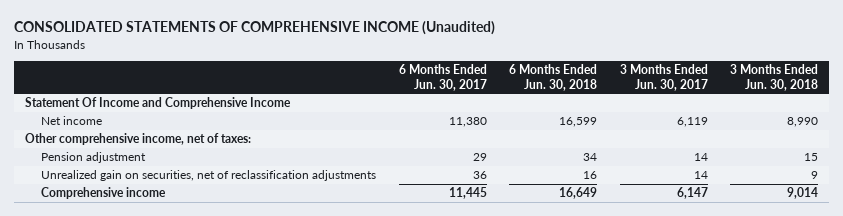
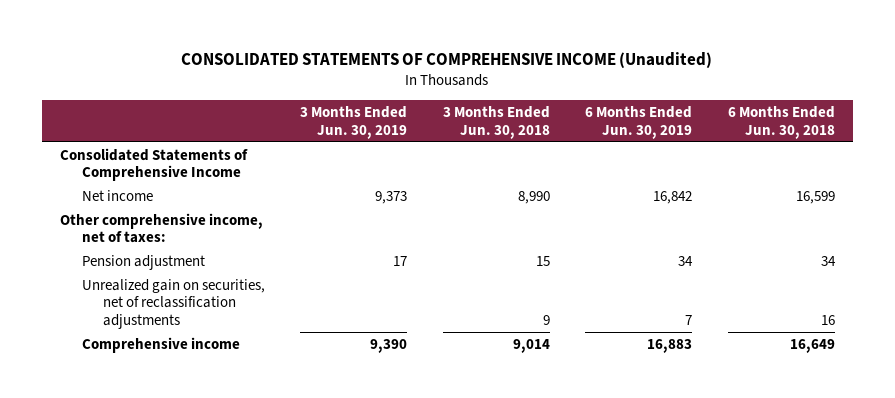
- | 6 Months Ended Jun. 30, 2017 | 6 Months Ended Jun. 30, 2018 | 3 Months Ended Jun. 30, 2017 | 3 Months Ended Jun. 30, 2018
+ | 3 Months Ended Jun. 30, 2019 | 3 Months Ended Jun. 30, 2018 | 6 Months Ended Jun. 30, 2019 | 6 Months Ended Jun. 30, 2018
- Statement Of Income and Comprehensive Income
+ Consolidated Statements of Comprehensive Income

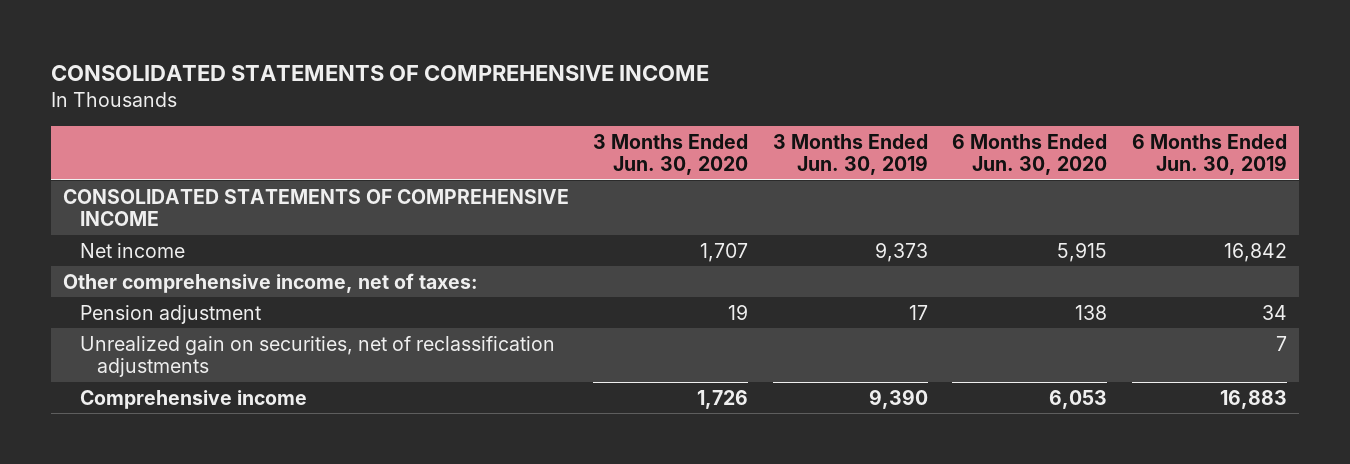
- CONSOLIDATED STATEMENTS OF COMPREHENSIVE INCOME (Unaudited)
+ CONSOLIDATED STATEMENTS OF COMPREHENSIVE INCOME
- | 3 Months Ended Jun. 30, 2019 | 3 Months Ended Jun. 30, 2018 | 6 Months Ended Jun. 30, 2019 | 6 Months Ended Jun. 30, 2018
+ | 3 Months Ended Jun. 30, 2020 | 3 Months Ended Jun. 30, 2019 | 6 Months Ended Jun. 30, 2020 | 6 Months Ended Jun. 30, 2019
- Consolidated Statements of Comprehensive Income
+ CONSOLIDATED STATEMENTS OF COMPREHENSIVE INCOME

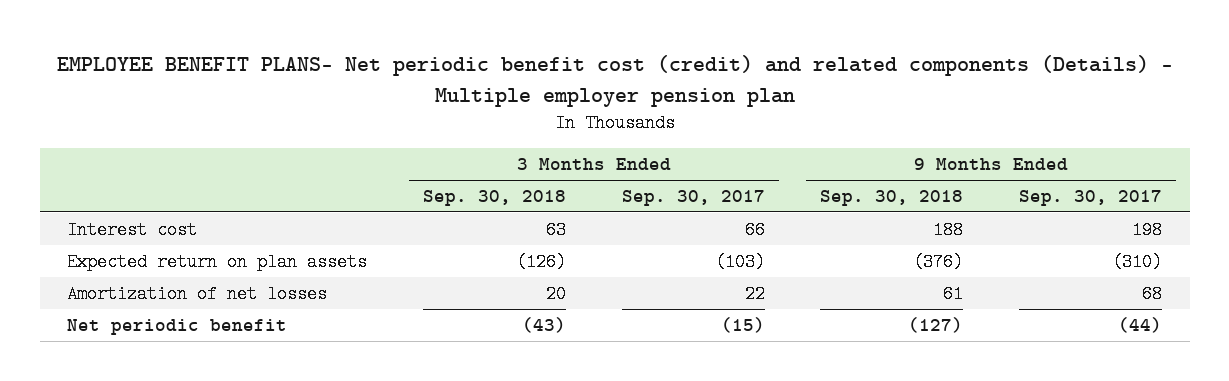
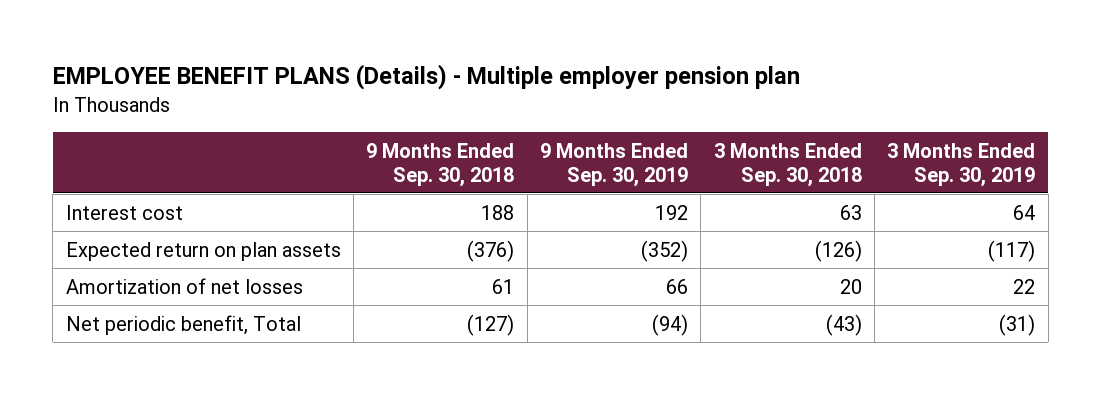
- EMPLOYEE BENEFIT PLANS- Net periodic benefit cost (credit) and related components (Details) - Multiple employer pension plan
+ EMPLOYEE BENEFIT PLANS (Details) - Multiple employer pension plan
- | 3 Months Ended Sep. 30, 2018 | 3 Months Ended Sep. 30, 2017 | 9 Months Ended Sep. 30, 2018 | 9 Months Ended Sep. 30, 2017
+ | 9 Months Ended Sep. 30, 2018 | 9 Months Ended Sep. 30, 2019 | 3 Months Ended Sep. 30, 2018 | 3 Months Ended Sep. 30, 2019
- Net periodic benefit | (43) | (15) | (127) | (44)
+ Net periodic benefit, Total | (127) | (94) | (43) | (31)

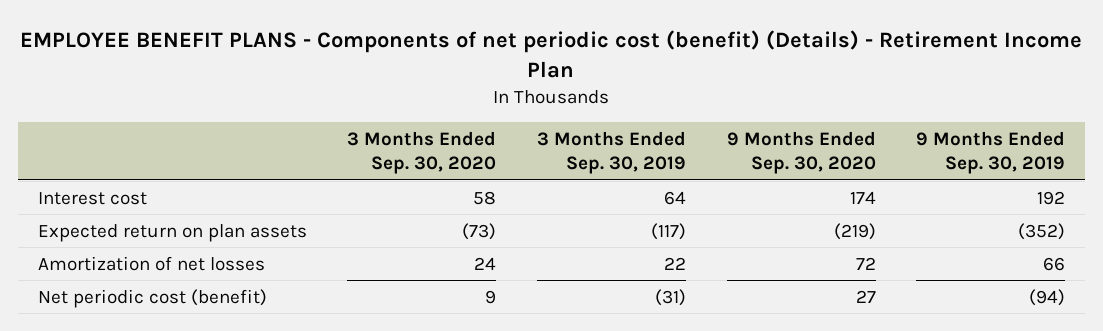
- EMPLOYEE BENEFIT PLANS (Details) - Multiple employer pension plan
+ EMPLOYEE BENEFIT PLANS - Components of net periodic cost (benefit) (Details) - Retirement Income Plan
- | 9 Months Ended Sep. 30, 2018 | 9 Months Ended Sep. 30, 2019 | 3 Months Ended Sep. 30, 2018 | 3 Months Ended Sep. 30, 2019
+ | 3 Months Ended Sep. 30, 2020 | 3 Months Ended Sep. 30, 2019 | 9 Months Ended Sep. 30, 2020 | 9 Months Ended Sep. 30, 2019
- Net periodic benefit, Total | (127) | (94) | (43) | (31)
+ Net periodic cost (benefit) | 9 | (31) | 27 | (94)

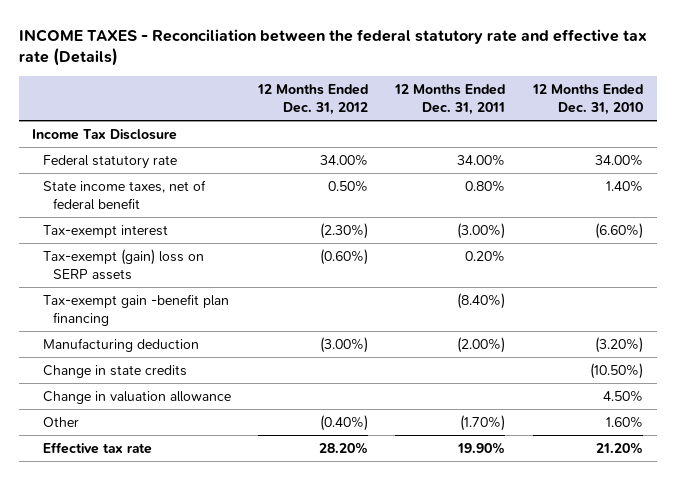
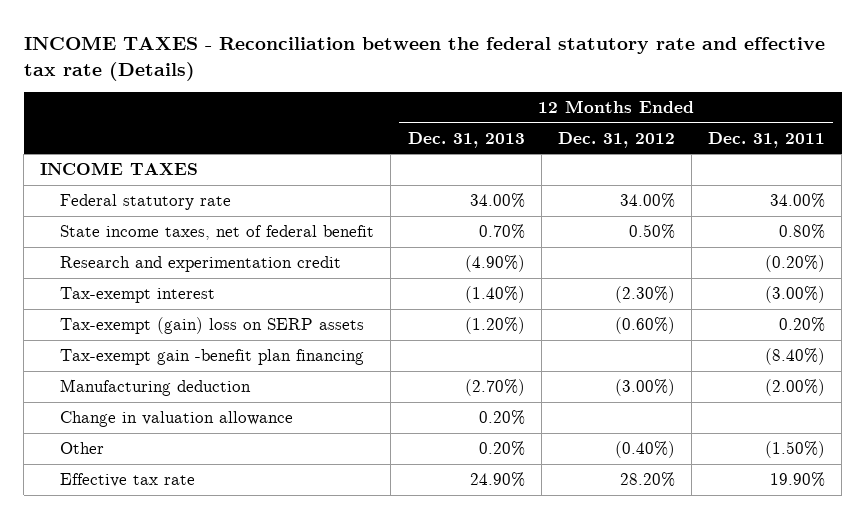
- | 12 Months Ended Dec. 31, 2012 | 12 Months Ended Dec. 31, 2011 | 12 Months Ended Dec. 31, 2010
+ | 12 Months Ended Dec. 31, 2013 | 12 Months Ended Dec. 31, 2012 | 12 Months Ended Dec. 31, 2011
- Income Tax Disclosure
+ INCOME TAXES
+ Research and experimentation credit | (4.90%) | | (0.20%)
- Change in state credits | | | (10.50%)
- Other | (0.40%) | (1.70%) | 1.60%
+ Other | 0.20% | (0.40%) | (1.50%)

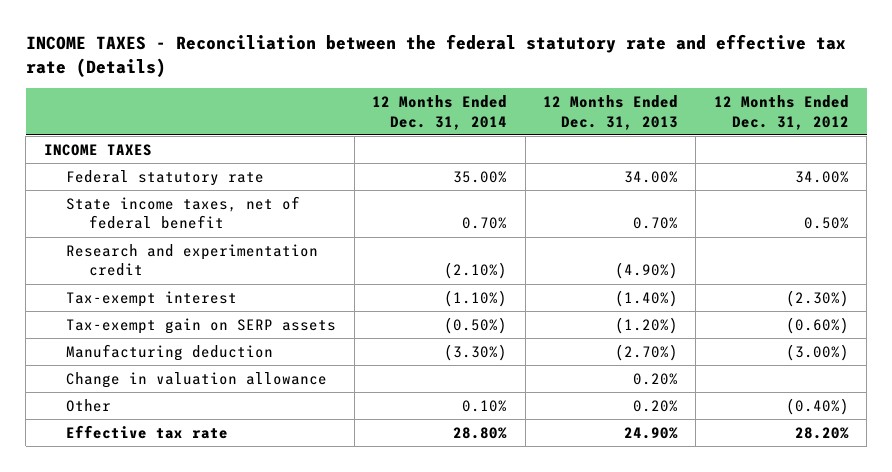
- | 12 Months Ended Dec. 31, 2013 | 12 Months Ended Dec. 31, 2012 | 12 Months Ended Dec. 31, 2011
+ | 12 Months Ended Dec. 31, 2014 | 12 Months Ended Dec. 31, 2013 | 12 Months Ended Dec. 31, 2012
- Tax-exempt (gain) loss on SERP assets | (1.20%) | (0.60%) | 0.20%
- Tax-exempt gain -benefit plan financing | | | (8.40%)
+ Tax-exempt gain on SERP assets | (0.50%) | (1.20%) | (0.60%)

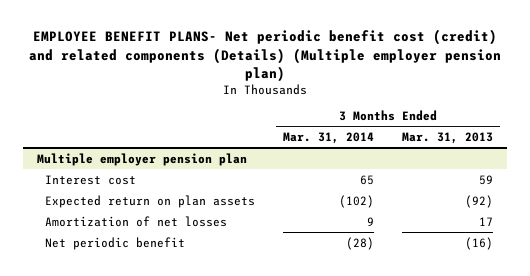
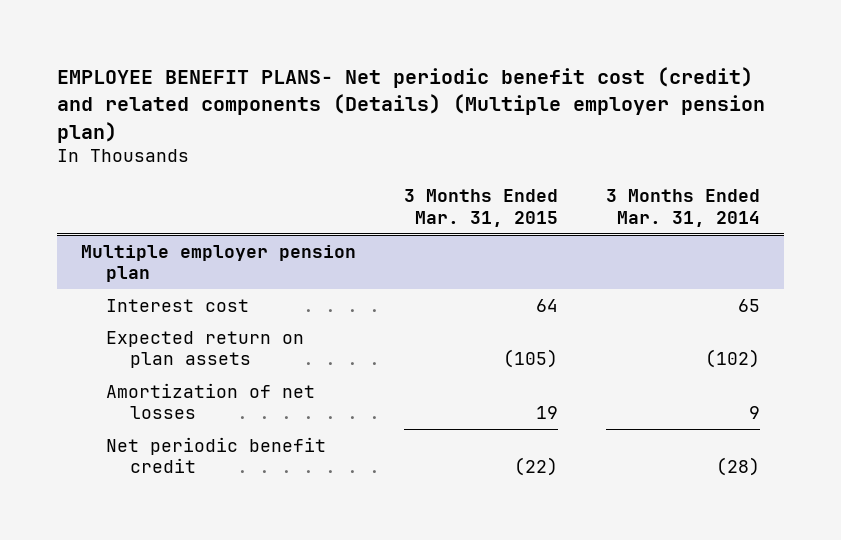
- | 3 Months Ended Mar. 31, 2014 | 3 Months Ended Mar. 31, 2013
+ | 3 Months Ended Mar. 31, 2015 | 3 Months Ended Mar. 31, 2014
@ Multiple employer pension plan
- Net periodic benefit | (28) | (16)
+ Net periodic benefit credit | (22) | (28)

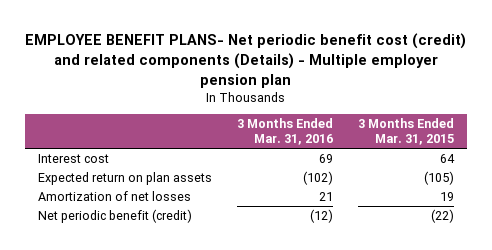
- EMPLOYEE BENEFIT PLANS- Net periodic benefit cost (credit) and related components (Details) (Multiple employer pension plan)
+ EMPLOYEE BENEFIT PLANS- Net periodic benefit cost (credit) and related components (Details) - Multiple employer pension plan
- | 3 Months Ended Mar. 31, 2015 | 3 Months Ended Mar. 31, 2014
+ | 3 Months Ended Mar. 31, 2016 | 3 Months Ended Mar. 31, 2015
- Multiple employer pension plan
- Net periodic benefit credit | (22) | (28)
+ Net periodic benefit (credit) | (12) | (22)

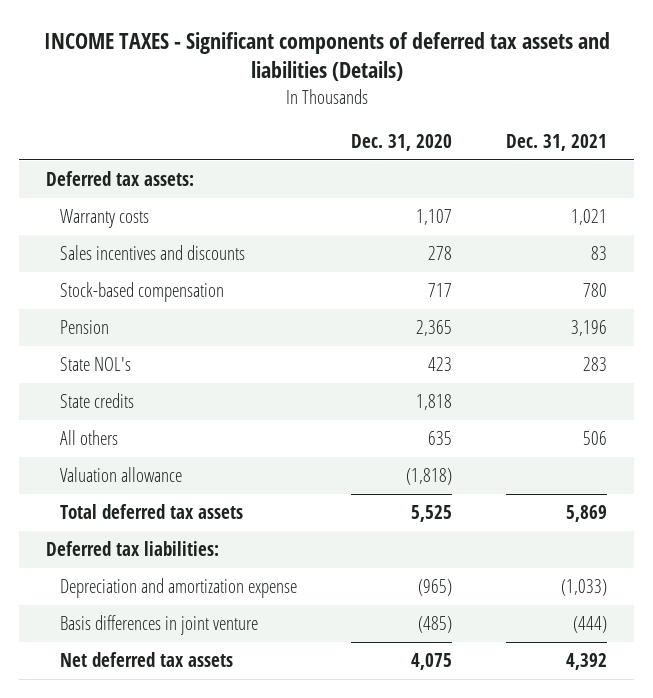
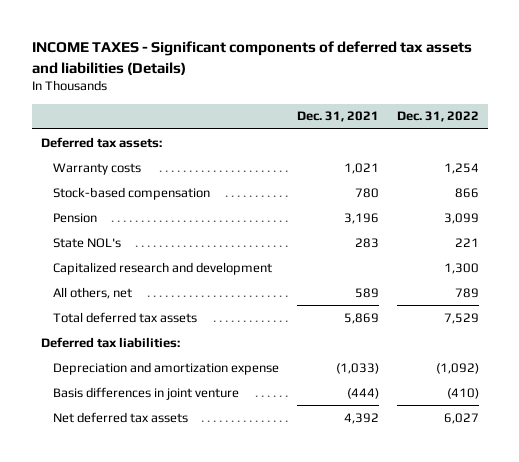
- | Dec. 31, 2020 | Dec. 31, 2021
+ | Dec. 31, 2021 | Dec. 31, 2022
- Sales incentives and discounts | 278 | 83
- State credits | 1,818 |
- All others | 635 | 506
- Valuation allowance | (1,818) |
+ Capitalized research and development | | 1,300
+ All others, net | 589 | 789

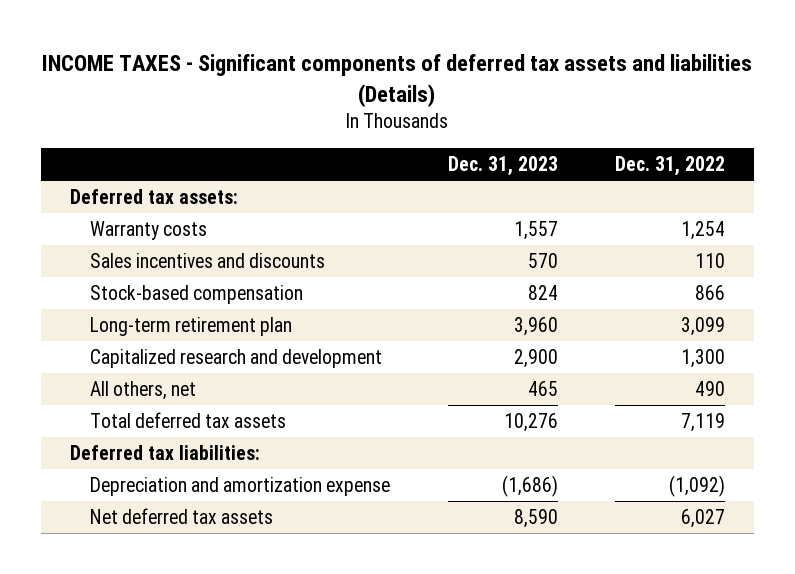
- | Dec. 31, 2021 | Dec. 31, 2022
+ | Dec. 31, 2023 | Dec. 31, 2022
+ Sales incentives and discounts | 570 | 110
- Pension | 3,196 | 3,099
- State NOL's | 283 | 221
+ Long-term retirement plan | 3,960 | 3,099
- All others, net | 589 | 789
- Total deferred tax assets | 5,869 | 7,529
+ All others, net | 465 | 490
+ Total deferred tax assets | 10,276 | 7,119
- Basis differences in joint venture | (444) | (410)

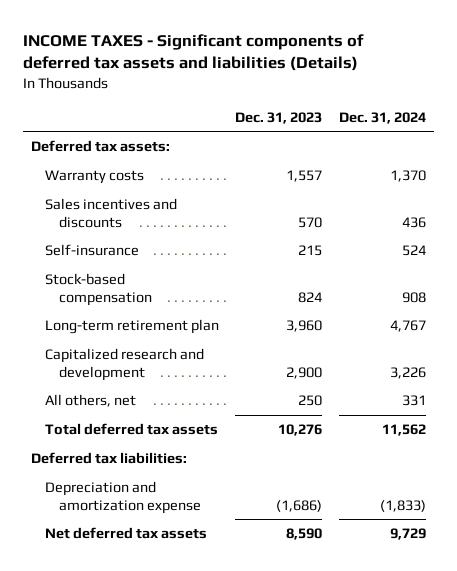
- | Dec. 31, 2023 | Dec. 31, 2022
+ | Dec. 31, 2023 | Dec. 31, 2024
+ Self-insurance | 215 | 524
- All others, net | 465 | 490
+ All others, net | 250 | 331

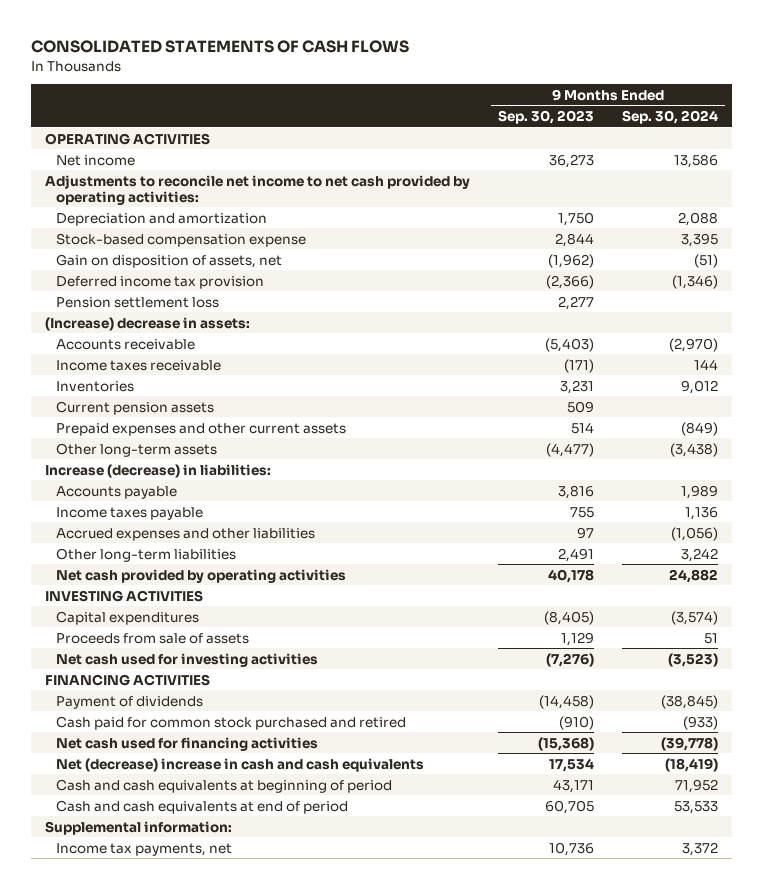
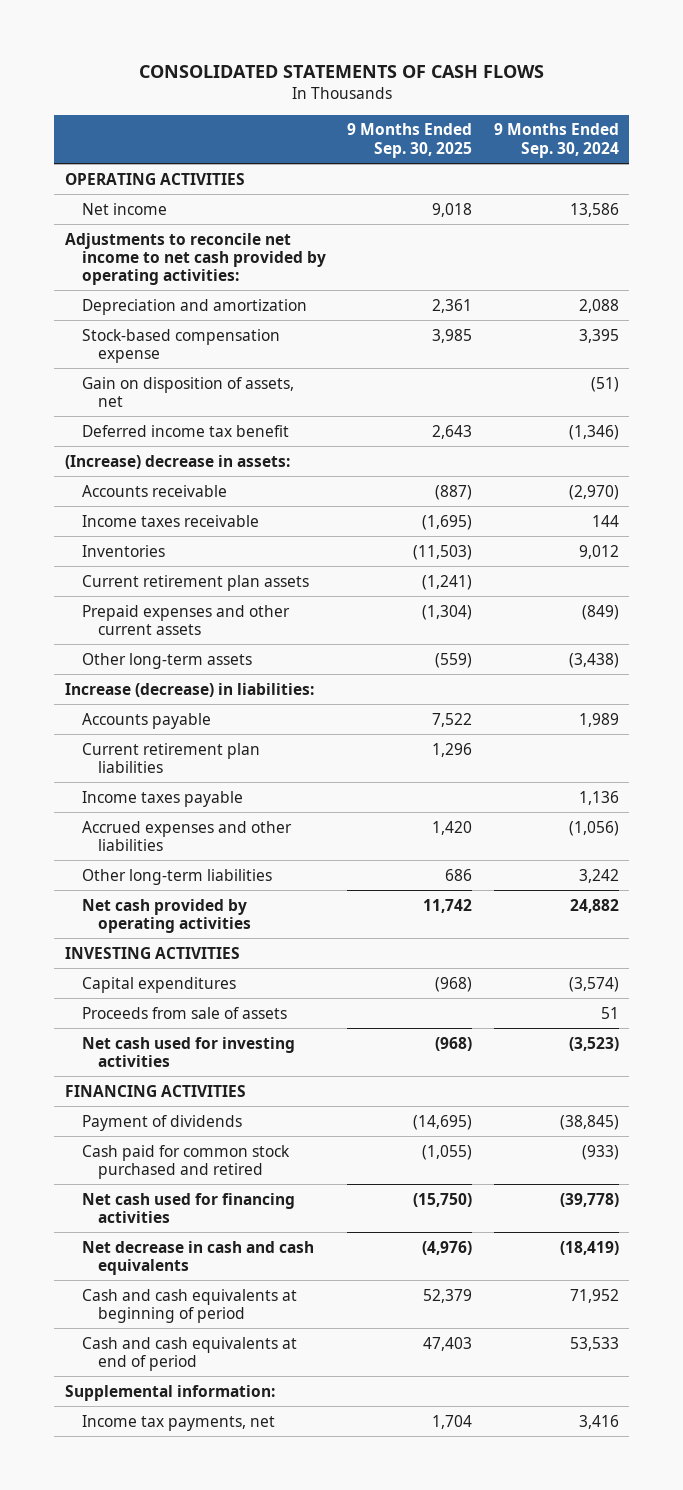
- | 9 Months Ended Sep. 30, 2023 | 9 Months Ended Sep. 30, 2024
+ | 9 Months Ended Sep. 30, 2025 | 9 Months Ended Sep. 30, 2024
- Deferred income tax provision | (2,366) | (1,346)
- Pension settlement loss | 2,277 |
+ Deferred income tax benefit | 2,643 | (1,346)
- Current pension assets | 509 |
+ Current retirement plan assets | (1,241) |
+ Current retirement plan liabilities | 1,296 |
- Net (decrease) increase in cash and cash equivalents | 17,534 | (18,419)
+ Net decrease in cash and cash equivalents | (4,976) | (18,419)
- Income tax payments, net | 10,736 | 3,372
+ Income tax payments, net | 1,704 | 3,416

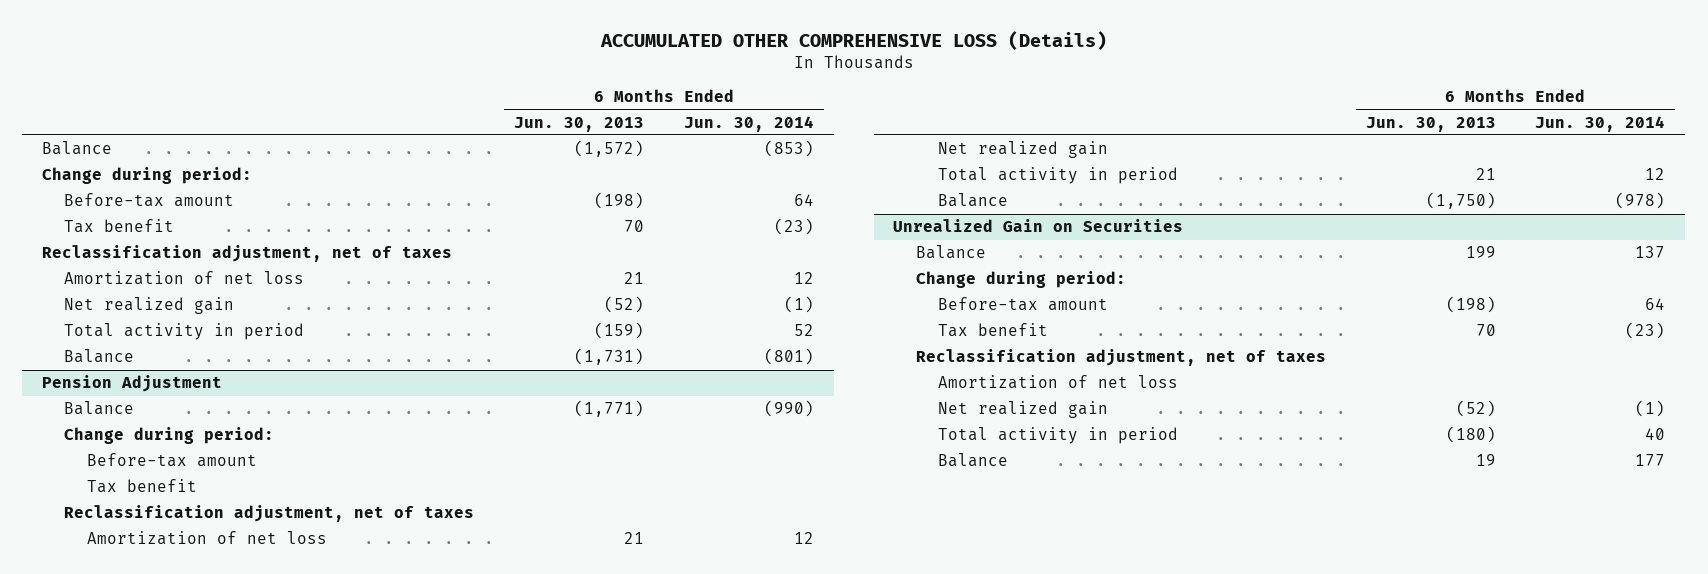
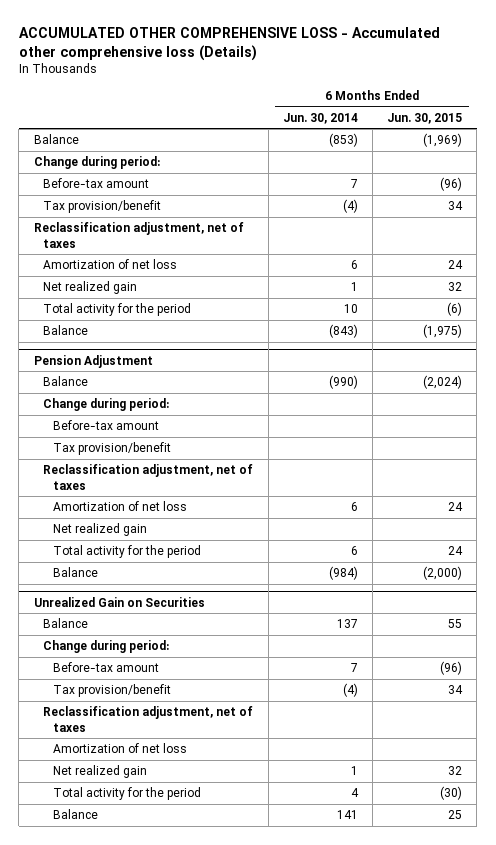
- ACCUMULATED OTHER COMPREHENSIVE LOSS (Details)
+ ACCUMULATED OTHER COMPREHENSIVE LOSS - Accumulated other comprehensive loss (Details)
- | 6 Months Ended Jun. 30, 2013 | 6 Months Ended Jun. 30, 2014
+ | 6 Months Ended Jun. 30, 2014 | 6 Months Ended Jun. 30, 2015
- Before-tax amount | (198) | 64
- Tax benefit | 70 | (23)
+ Before-tax amount | 7 | (96)
+ Tax provision/benefit | (4) | 34
- Amortization of net loss | 21 | 12
- Net realized gain | (52) | (1)
- Total activity in period | (159) | 52
- Balance | (1,731) | (801)
+ Amortization of net loss | 6 | 24
+ Net realized gain | 1 | 32
+ Total activity for the period | 10 | (6)
+ Balance | (843) | (1,975)
@ Pension Adjustment
- Tax benefit
+ Tax provision/benefit
- Amortization of net loss | 21 | 12
+ Amortization of net loss | 6 | 24
- Total activity in period | 21 | 12
- Balance | (1,750) | (978)
+ Total activity for the period | 6 | 24
+ Balance | (984) | (2,000)
@ Unrealized Gain on Securities
- Before-tax amount | (198) | 64
- Tax benefit | 70 | (23)
+ Before-tax amount | 7 | (96)
+ Tax provision/benefit | (4) | 34
- Net realized gain | (52) | (1)
- Total activity in period | (180) | 40
- Balance | 19 | 177
+ Net realized gain | 1 | 32
+ Total activity for the period | 4 | (30)
+ Balance | 141 | 25

